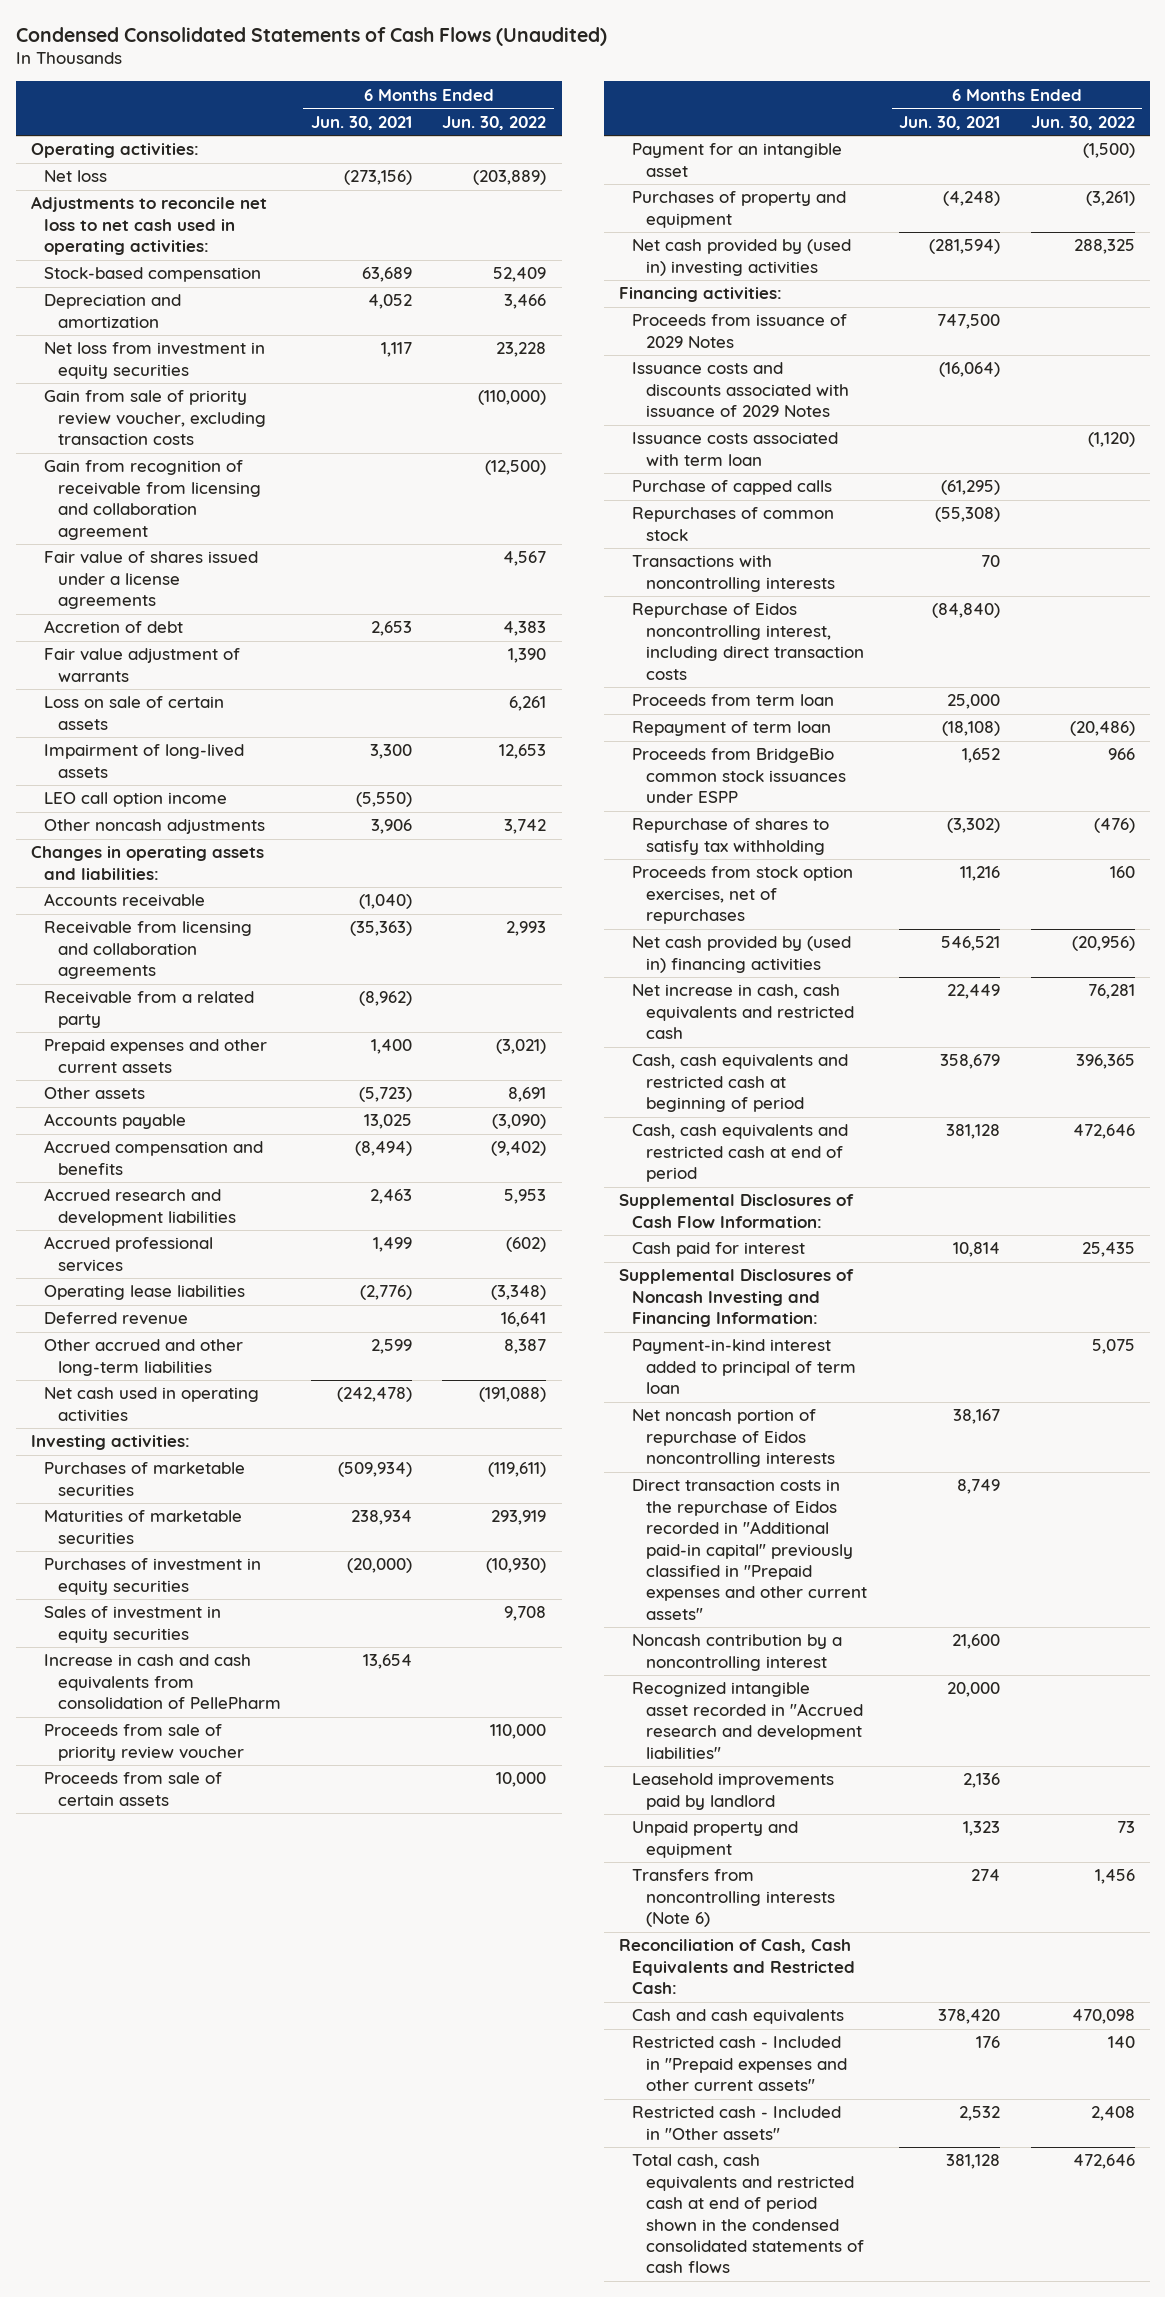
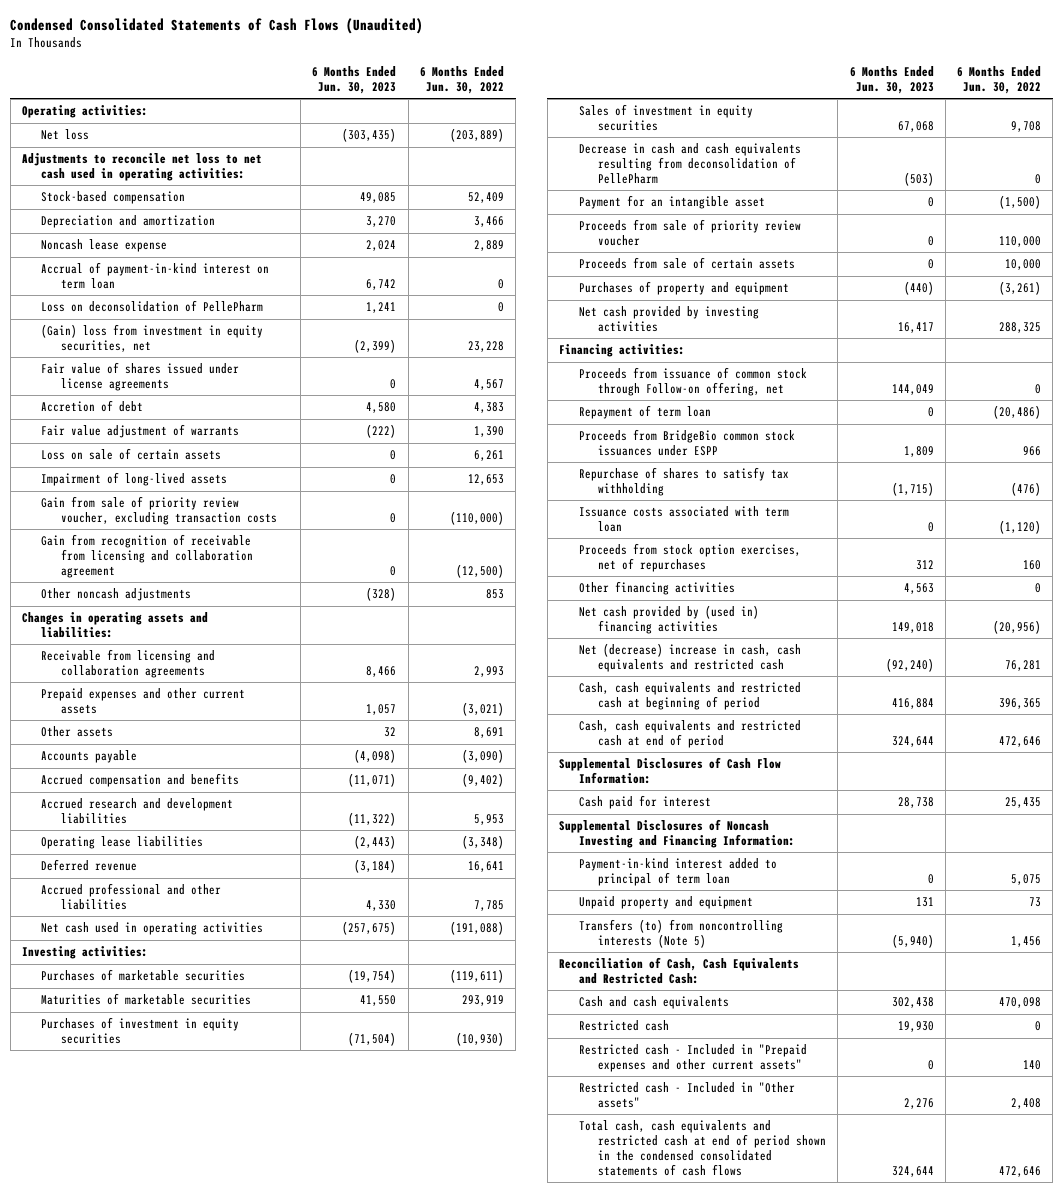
- | 6 Months Ended Jun. 30, 2021 | 6 Months Ended Jun. 30, 2022
+ | 6 Months Ended Jun. 30, 2023 | 6 Months Ended Jun. 30, 2022
- Net loss from investment in equity securities | 1,117 | 23,228
- Fair value of shares issued under a license agreements | | 4,567
+ Noncash lease expense | 2,024 | 2,889
+ Accrual of payment-in-kind interest on term loan | 6,742 | 0
+ Loss on deconsolidation of PellePharm | 1,241 | 0
+ (Gain) loss from investment in equity securities, net | (2,399) | 23,228
+ Fair value of shares issued under license agreements | 0 | 4,567
- LEO call option income | (5,550) |
- Other noncash adjustments | 3,906 | 3,742
moved down: Gain from sale of priority review voucher, excluding transaction costs | 0 | (110,000)
moved down: Gain from recognition of receivable from licensing and collaboration agreement | 0 | (12,500)
+ Other noncash adjustments | (328) | 853
- Accounts receivable | (1,040) |
- Receivable from a related party | (8,962) |
- Accrued professional services | 1,499 | (602)
- Other accrued and other long-term liabilities | 2,599 | 8,387
+ Accrued professional and other liabilities | 4,330 | 7,785
- Increase in cash and cash equivalents from consolidation of PellePharm | 13,654 |
+ Decrease in cash and cash equivalents resulting from deconsolidation of PellePharm | (503) | 0
moved up: Payment for an intangible asset | 0 | (1,500)
- Net cash provided by (used in) investing activities | (281,594) | 288,325
+ Net cash provided by investing activities | 16,417 | 288,325
- Proceeds from issuance of 2029 Notes | 747,500 |
- Issuance costs and discounts associated with issuance of 2029 Notes | (16,064) |
- Purchase of capped calls | (61,295) |
- Repurchases of common stock | (55,308) |
- Transactions with noncontrolling interests | 70 |
- Repurchase of Eidos noncontrolling interest, including direct transaction costs | (84,840) |
- Proceeds from term loan | 25,000 |
+ Proceeds from issuance of common stock through Follow-on offering, net | 144,049 | 0
moved down: Issuance costs associated with term loan | 0 | (1,120)
+ Other financing activities | 4,563 | 0
- Net increase in cash, cash equivalents and restricted cash | 22,449 | 76,281
+ Net (decrease) increase in cash, cash equivalents and restricted cash | (92,240) | 76,281
- Net noncash portion of repurchase of Eidos noncontrolling interests | 38,167 |
- Direct transaction costs in the repurchase of Eidos recorded in "Additional paid-in capital" previously classified in "Prepaid expenses and other current assets" | 8,749 |
- Noncash contribution by a noncontrolling interest | 21,600 |
- Recognized intangible asset recorded in "Accrued research and development liabilities" | 20,000 |
- Leasehold improvements paid by landlord | 2,136 |
- Transfers from noncontrolling interests (Note 6) | 274 | 1,456
+ Transfers (to) from noncontrolling interests (Note 5) | (5,940) | 1,456
+ Restricted cash | 19,930 | 0

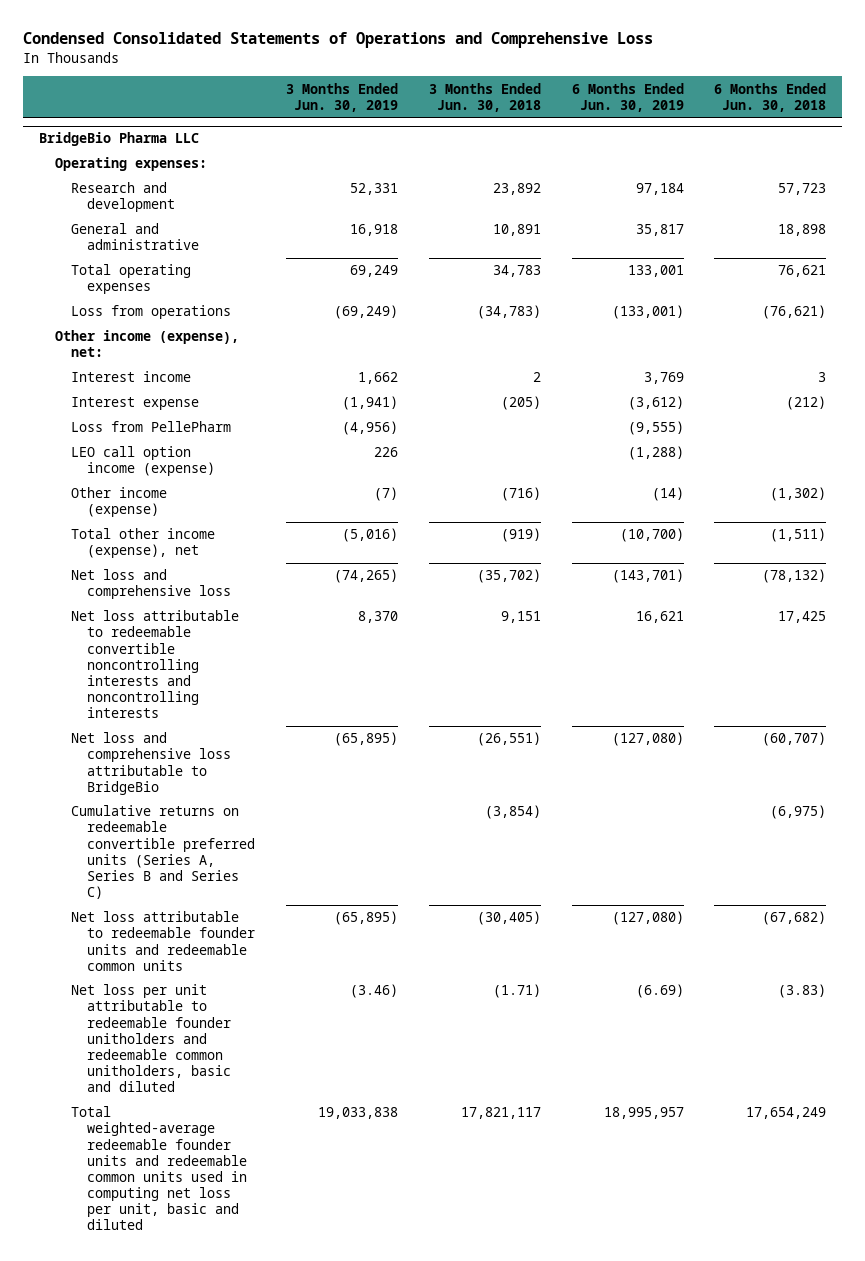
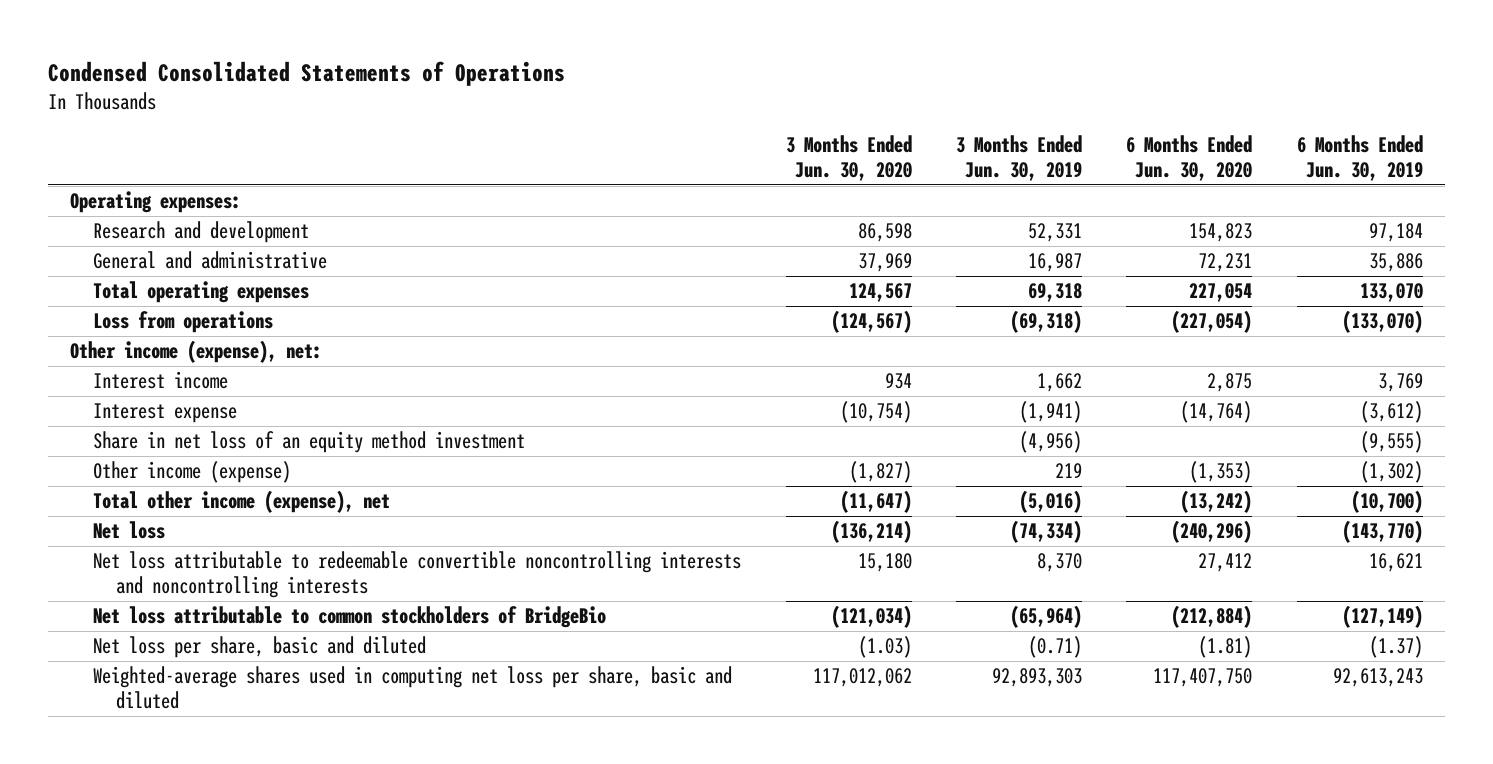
- Condensed Consolidated Statements of Operations and Comprehensive Loss
+ Condensed Consolidated Statements of Operations
- | 3 Months Ended Jun. 30, 2019 | 3 Months Ended Jun. 30, 2018 | 6 Months Ended Jun. 30, 2019 | 6 Months Ended Jun. 30, 2018
+ | 3 Months Ended Jun. 30, 2020 | 3 Months Ended Jun. 30, 2019 | 6 Months Ended Jun. 30, 2020 | 6 Months Ended Jun. 30, 2019
- BridgeBio Pharma LLC
- General and administrative | 16,918 | 10,891 | 35,817 | 18,898
- Total operating expenses | 69,249 | 34,783 | 133,001 | 76,621
- Loss from operations | (69,249) | (34,783) | (133,001) | (76,621)
+ General and administrative | 37,969 | 16,987 | 72,231 | 35,886
+ Total operating expenses | 124,567 | 69,318 | 227,054 | 133,070
+ Loss from operations | (124,567) | (69,318) | (227,054) | (133,070)
- Loss from PellePharm | (4,956) | | (9,555) |
- LEO call option income (expense) | 226 | | (1,288) |
- Other income (expense) | (7) | (716) | (14) | (1,302)
+ Share in net loss of an equity method investment | | (4,956) | | (9,555)
+ Other income (expense) | (1,827) | 219 | (1,353) | (1,302)
- Net loss and comprehensive loss | (74,265) | (35,702) | (143,701) | (78,132)
+ Net loss | (136,214) | (74,334) | (240,296) | (143,770)
- Net loss and comprehensive loss attributable to BridgeBio | (65,895) | (26,551) | (127,080) | (60,707)
- Cumulative returns on redeemable convertible preferred units (Series A, Series B and Series C) | | (3,854) | | (6,975)
- Net loss attributable to redeemable founder units and redeemable common units | (65,895) | (30,405) | (127,080) | (67,682)
- Net loss per unit attributable to redeemable founder unitholders and redeemable common unitholders, basic and diluted | (3.46) | (1.71) | (6.69) | (3.83)
- Total weighted-average redeemable founder units and redeemable common units used in computing net loss per unit, basic and diluted | 19,033,838 | 17,821,117 | 18,995,957 | 17,654,249
+ Net loss attributable to common stockholders of BridgeBio | (121,034) | (65,964) | (212,884) | (127,149)
+ Net loss per share, basic and diluted | (1.03) | (0.71) | (1.81) | (1.37)
+ Weighted-average shares used in computing net loss per share, basic and diluted | 117,012,062 | 92,893,303 | 117,407,750 | 92,613,243

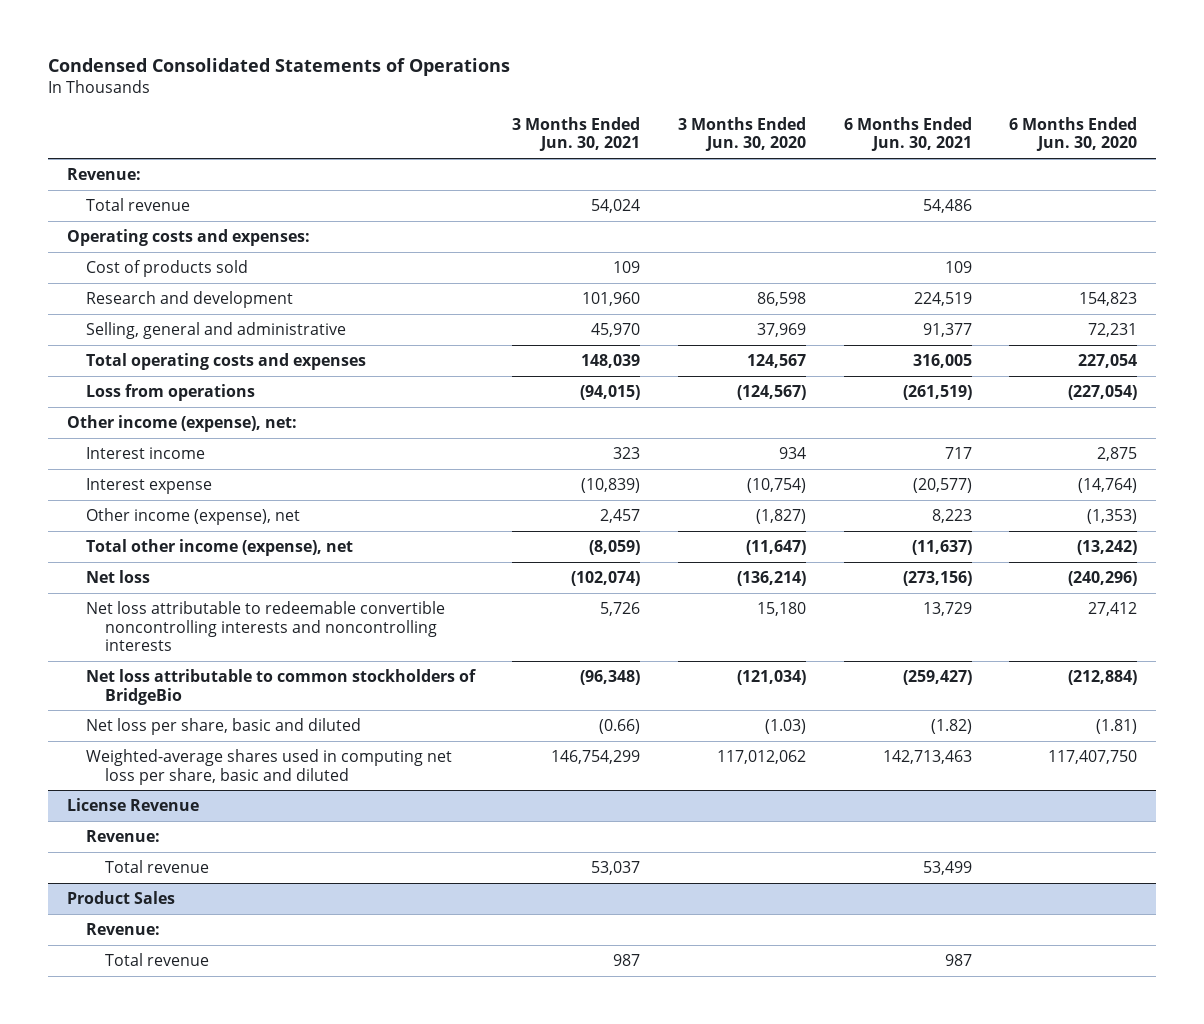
- | 3 Months Ended Jun. 30, 2020 | 3 Months Ended Jun. 30, 2019 | 6 Months Ended Jun. 30, 2020 | 6 Months Ended Jun. 30, 2019
+ | 3 Months Ended Jun. 30, 2021 | 3 Months Ended Jun. 30, 2020 | 6 Months Ended Jun. 30, 2021 | 6 Months Ended Jun. 30, 2020
- Operating expenses:
+ Revenue:
+ Total revenue | 54,024 | | 54,486 |
+ Operating costs and expenses:
+ Cost of products sold | 109 | | 109 |
- General and administrative | 37,969 | 16,987 | 72,231 | 35,886
- Total operating expenses | 124,567 | 69,318 | 227,054 | 133,070
+ Selling, general and administrative | 45,970 | 37,969 | 91,377 | 72,231
+ Total operating costs and expenses | 148,039 | 124,567 | 316,005 | 227,054
- Share in net loss of an equity method investment | | (4,956) | | (9,555)
- Other income (expense) | (1,827) | 219 | (1,353) | (1,302)
+ Other income (expense), net | 2,457 | (1,827) | 8,223 | (1,353)
+ License Revenue
+ Revenue:
+ Total revenue | 53,037 | | 53,499 |
+ Product Sales
+ Revenue:
+ Total revenue | 987 | | 987 |

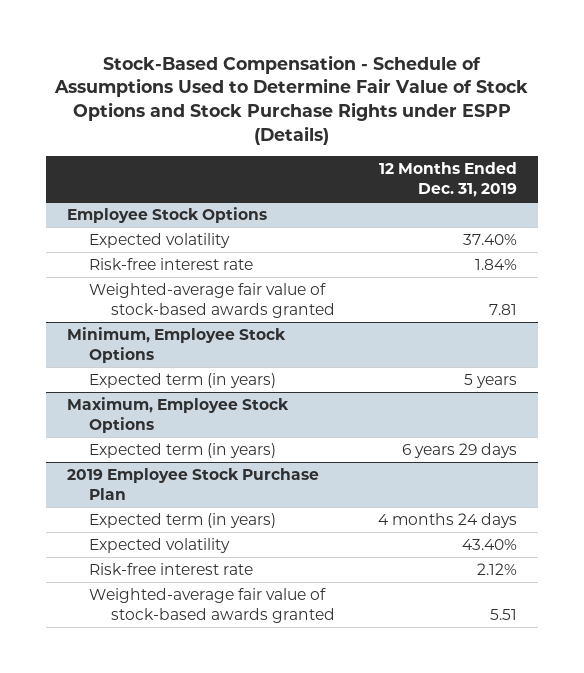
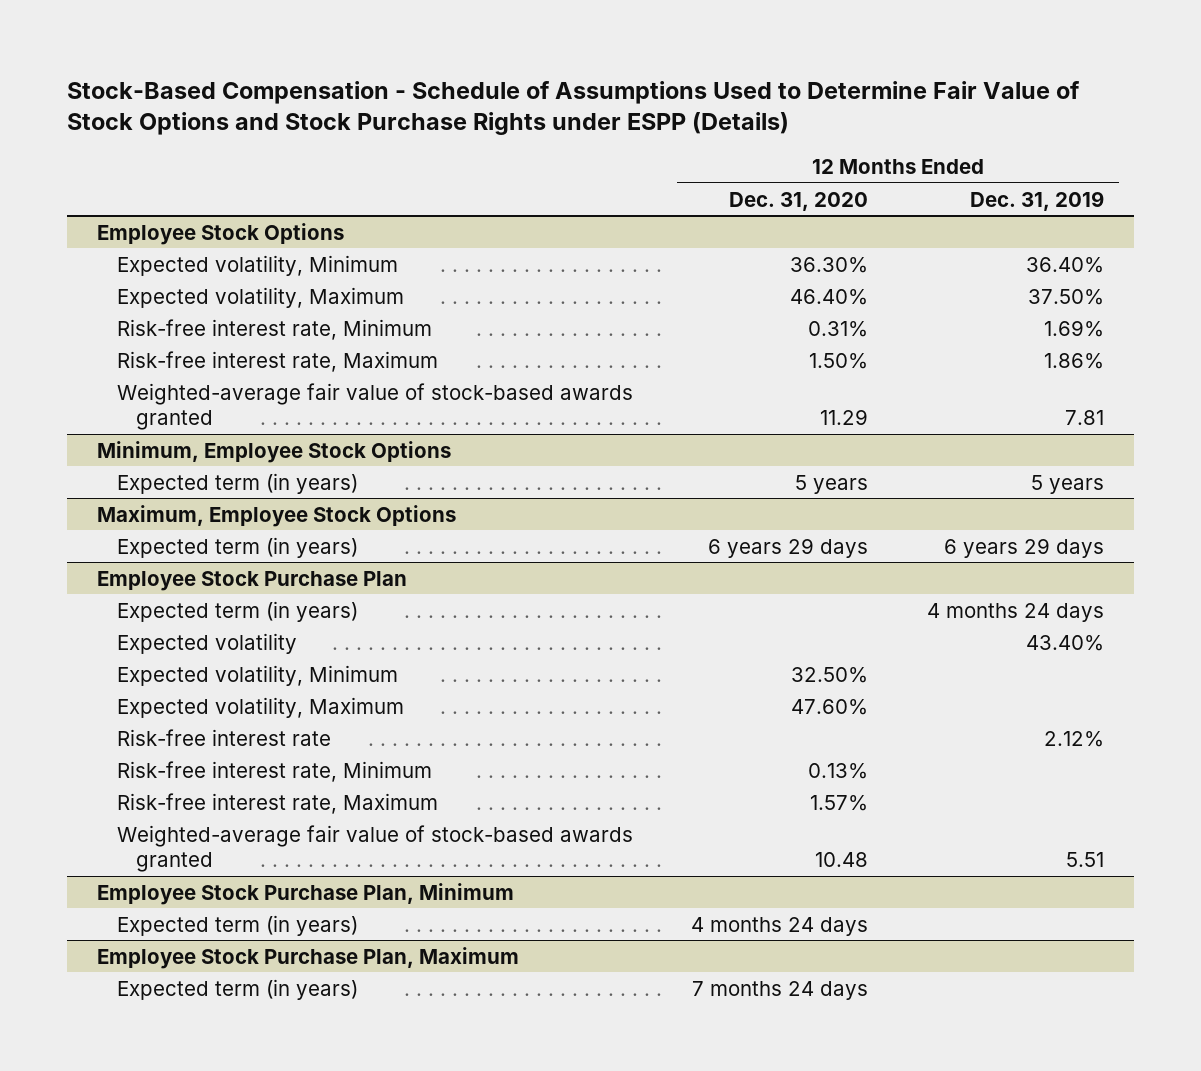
- | 12 Months Ended Dec. 31, 2019
+ | 12 Months Ended Dec. 31, 2020 | 12 Months Ended Dec. 31, 2019
@ Employee Stock Options
- Expected volatility | 37.40%
- Risk-free interest rate | 1.84%
+ Expected volatility, Minimum | 36.30% | 36.40%
+ Expected volatility, Maximum | 46.40% | 37.50%
+ Risk-free interest rate, Minimum | 0.31% | 1.69%
+ Risk-free interest rate, Maximum | 1.50% | 1.86%
- 2019 Employee Stock Purchase Plan
+ Employee Stock Purchase Plan
+ Expected volatility, Minimum | 32.50% |
+ Expected volatility, Maximum | 47.60% |
+ Risk-free interest rate, Minimum | 0.13% |
+ Risk-free interest rate, Maximum | 1.57% |
+ Employee Stock Purchase Plan, Minimum
+ Expected term (in years) | 4 months 24 days |
+ Employee Stock Purchase Plan, Maximum
+ Expected term (in years) | 7 months 24 days |

